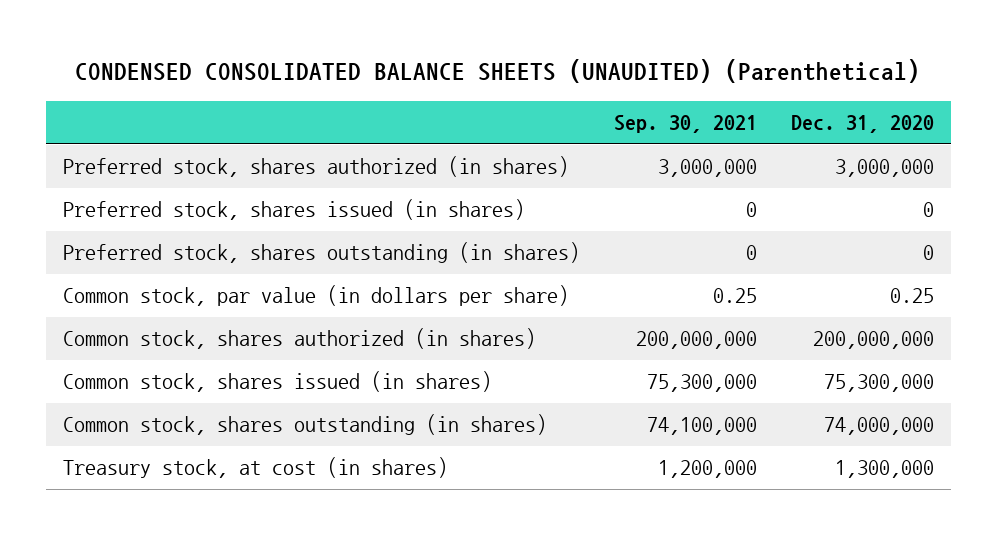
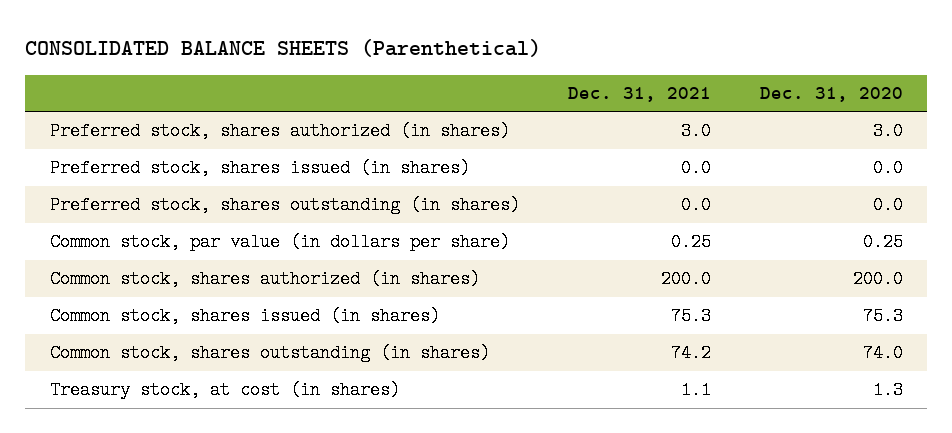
- CONDENSED CONSOLIDATED BALANCE SHEETS (UNAUDITED) (Parenthetical)
+ CONSOLIDATED BALANCE SHEETS (Parenthetical)
- | Sep. 30, 2021 | Dec. 31, 2020
+ | Dec. 31, 2021 | Dec. 31, 2020
- Preferred stock, shares authorized (in shares) | 3,000,000 | 3,000,000
- Preferred stock, shares issued (in shares) | 0 | 0
- Preferred stock, shares outstanding (in shares) | 0 | 0
+ Preferred stock, shares authorized (in shares) | 3.0 | 3.0
+ Preferred stock, shares issued (in shares) | 0.0 | 0.0
+ Preferred stock, shares outstanding (in shares) | 0.0 | 0.0
- Common stock, shares authorized (in shares) | 200,000,000 | 200,000,000
- Common stock, shares issued (in shares) | 75,300,000 | 75,300,000
- Common stock, shares outstanding (in shares) | 74,100,000 | 74,000,000
- Treasury stock, at cost (in shares) | 1,200,000 | 1,300,000
+ Common stock, shares authorized (in shares) | 200.0 | 200.0
+ Common stock, shares issued (in shares) | 75.3 | 75.3
+ Common stock, shares outstanding (in shares) | 74.2 | 74.0
+ Treasury stock, at cost (in shares) | 1.1 | 1.3

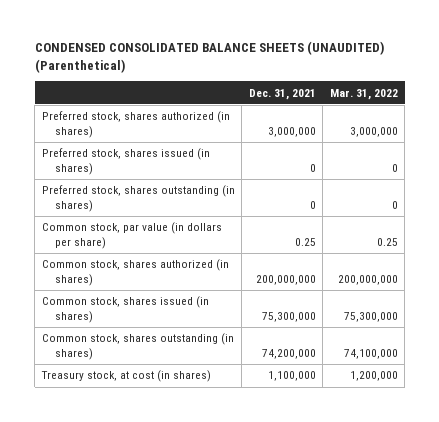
- CONSOLIDATED BALANCE SHEETS (Parenthetical)
+ CONDENSED CONSOLIDATED BALANCE SHEETS (UNAUDITED) (Parenthetical)
- | Dec. 31, 2021 | Dec. 31, 2020
+ | Dec. 31, 2021 | Mar. 31, 2022
- Preferred stock, shares authorized (in shares) | 3.0 | 3.0
- Preferred stock, shares issued (in shares) | 0.0 | 0.0
- Preferred stock, shares outstanding (in shares) | 0.0 | 0.0
+ Preferred stock, shares authorized (in shares) | 3,000,000 | 3,000,000
+ Preferred stock, shares issued (in shares) | 0 | 0
+ Preferred stock, shares outstanding (in shares) | 0 | 0
- Common stock, shares authorized (in shares) | 200.0 | 200.0
- Common stock, shares issued (in shares) | 75.3 | 75.3
- Common stock, shares outstanding (in shares) | 74.2 | 74.0
- Treasury stock, at cost (in shares) | 1.1 | 1.3
+ Common stock, shares authorized (in shares) | 200,000,000 | 200,000,000
+ Common stock, shares issued (in shares) | 75,300,000 | 75,300,000
+ Common stock, shares outstanding (in shares) | 74,200,000 | 74,100,000
+ Treasury stock, at cost (in shares) | 1,100,000 | 1,200,000

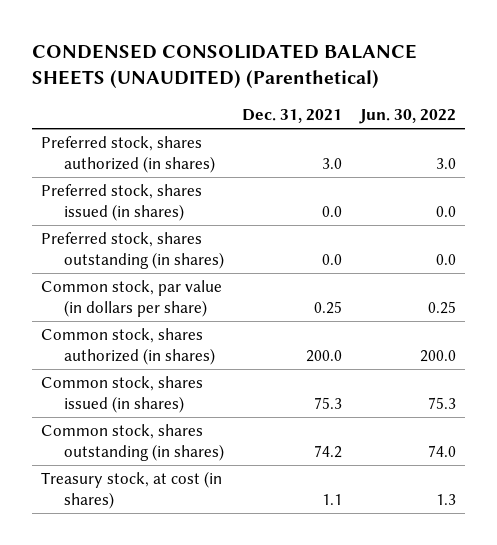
- | Dec. 31, 2021 | Mar. 31, 2022
+ | Dec. 31, 2021 | Jun. 30, 2022
- Preferred stock, shares authorized (in shares) | 3,000,000 | 3,000,000
- Preferred stock, shares issued (in shares) | 0 | 0
- Preferred stock, shares outstanding (in shares) | 0 | 0
+ Preferred stock, shares authorized (in shares) | 3.0 | 3.0
+ Preferred stock, shares issued (in shares) | 0.0 | 0.0
+ Preferred stock, shares outstanding (in shares) | 0.0 | 0.0
- Common stock, shares authorized (in shares) | 200,000,000 | 200,000,000
- Common stock, shares issued (in shares) | 75,300,000 | 75,300,000
- Common stock, shares outstanding (in shares) | 74,200,000 | 74,100,000
- Treasury stock, at cost (in shares) | 1,100,000 | 1,200,000
+ Common stock, shares authorized (in shares) | 200.0 | 200.0
+ Common stock, shares issued (in shares) | 75.3 | 75.3
+ Common stock, shares outstanding (in shares) | 74.2 | 74.0
+ Treasury stock, at cost (in shares) | 1.1 | 1.3

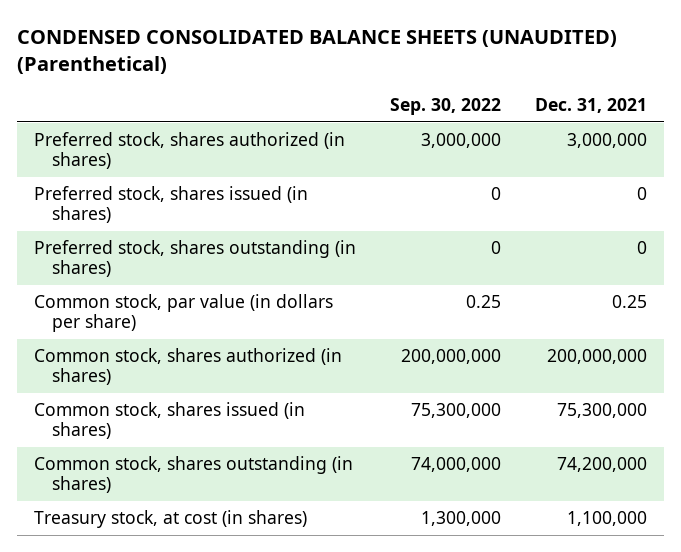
- | Dec. 31, 2021 | Jun. 30, 2022
+ | Sep. 30, 2022 | Dec. 31, 2021
- Preferred stock, shares authorized (in shares) | 3.0 | 3.0
- Preferred stock, shares issued (in shares) | 0.0 | 0.0
- Preferred stock, shares outstanding (in shares) | 0.0 | 0.0
+ Preferred stock, shares authorized (in shares) | 3,000,000 | 3,000,000
+ Preferred stock, shares issued (in shares) | 0 | 0
+ Preferred stock, shares outstanding (in shares) | 0 | 0
- Common stock, shares authorized (in shares) | 200.0 | 200.0
- Common stock, shares issued (in shares) | 75.3 | 75.3
- Common stock, shares outstanding (in shares) | 74.2 | 74.0
- Treasury stock, at cost (in shares) | 1.1 | 1.3
+ Common stock, shares authorized (in shares) | 200,000,000 | 200,000,000
+ Common stock, shares issued (in shares) | 75,300,000 | 75,300,000
+ Common stock, shares outstanding (in shares) | 74,000,000 | 74,200,000
+ Treasury stock, at cost (in shares) | 1,300,000 | 1,100,000

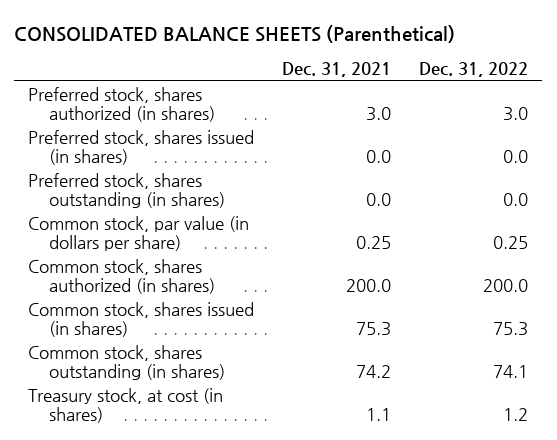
- CONDENSED CONSOLIDATED BALANCE SHEETS (UNAUDITED) (Parenthetical)
+ CONSOLIDATED BALANCE SHEETS (Parenthetical)
- | Sep. 30, 2022 | Dec. 31, 2021
+ | Dec. 31, 2021 | Dec. 31, 2022
- Preferred stock, shares authorized (in shares) | 3,000,000 | 3,000,000
- Preferred stock, shares issued (in shares) | 0 | 0
- Preferred stock, shares outstanding (in shares) | 0 | 0
+ Preferred stock, shares authorized (in shares) | 3.0 | 3.0
+ Preferred stock, shares issued (in shares) | 0.0 | 0.0
+ Preferred stock, shares outstanding (in shares) | 0.0 | 0.0
- Common stock, shares authorized (in shares) | 200,000,000 | 200,000,000
- Common stock, shares issued (in shares) | 75,300,000 | 75,300,000
- Common stock, shares outstanding (in shares) | 74,000,000 | 74,200,000
- Treasury stock, at cost (in shares) | 1,300,000 | 1,100,000
+ Common stock, shares authorized (in shares) | 200.0 | 200.0
+ Common stock, shares issued (in shares) | 75.3 | 75.3
+ Common stock, shares outstanding (in shares) | 74.2 | 74.1
+ Treasury stock, at cost (in shares) | 1.1 | 1.2

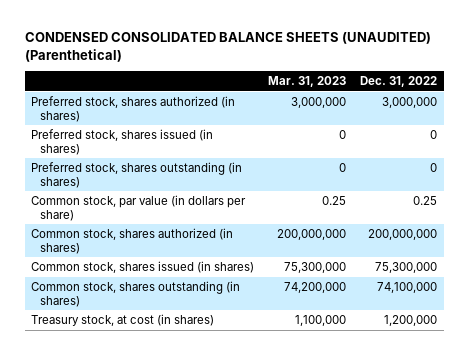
- CONSOLIDATED BALANCE SHEETS (Parenthetical)
+ CONDENSED CONSOLIDATED BALANCE SHEETS (UNAUDITED) (Parenthetical)
- | Dec. 31, 2021 | Dec. 31, 2022
+ | Mar. 31, 2023 | Dec. 31, 2022
- Preferred stock, shares authorized (in shares) | 3.0 | 3.0
- Preferred stock, shares issued (in shares) | 0.0 | 0.0
- Preferred stock, shares outstanding (in shares) | 0.0 | 0.0
+ Preferred stock, shares authorized (in shares) | 3,000,000 | 3,000,000
+ Preferred stock, shares issued (in shares) | 0 | 0
+ Preferred stock, shares outstanding (in shares) | 0 | 0
- Common stock, shares authorized (in shares) | 200.0 | 200.0
- Common stock, shares issued (in shares) | 75.3 | 75.3
- Common stock, shares outstanding (in shares) | 74.2 | 74.1
- Treasury stock, at cost (in shares) | 1.1 | 1.2
+ Common stock, shares authorized (in shares) | 200,000,000 | 200,000,000
+ Common stock, shares issued (in shares) | 75,300,000 | 75,300,000
+ Common stock, shares outstanding (in shares) | 74,200,000 | 74,100,000
+ Treasury stock, at cost (in shares) | 1,100,000 | 1,200,000

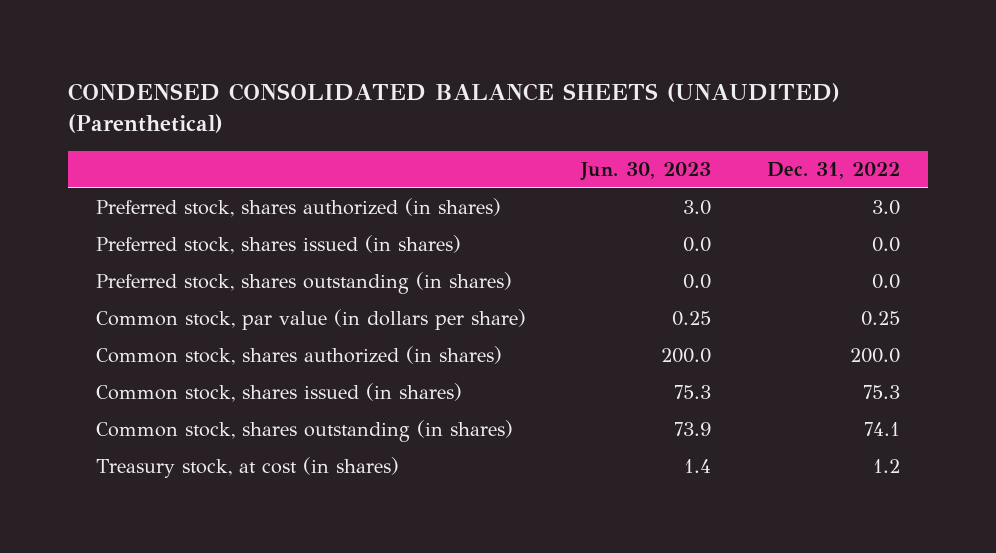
- | Mar. 31, 2023 | Dec. 31, 2022
+ | Jun. 30, 2023 | Dec. 31, 2022
- Preferred stock, shares authorized (in shares) | 3,000,000 | 3,000,000
- Preferred stock, shares issued (in shares) | 0 | 0
- Preferred stock, shares outstanding (in shares) | 0 | 0
+ Preferred stock, shares authorized (in shares) | 3.0 | 3.0
+ Preferred stock, shares issued (in shares) | 0.0 | 0.0
+ Preferred stock, shares outstanding (in shares) | 0.0 | 0.0
- Common stock, shares authorized (in shares) | 200,000,000 | 200,000,000
- Common stock, shares issued (in shares) | 75,300,000 | 75,300,000
- Common stock, shares outstanding (in shares) | 74,200,000 | 74,100,000
- Treasury stock, at cost (in shares) | 1,100,000 | 1,200,000
+ Common stock, shares authorized (in shares) | 200.0 | 200.0
+ Common stock, shares issued (in shares) | 75.3 | 75.3
+ Common stock, shares outstanding (in shares) | 73.9 | 74.1
+ Treasury stock, at cost (in shares) | 1.4 | 1.2

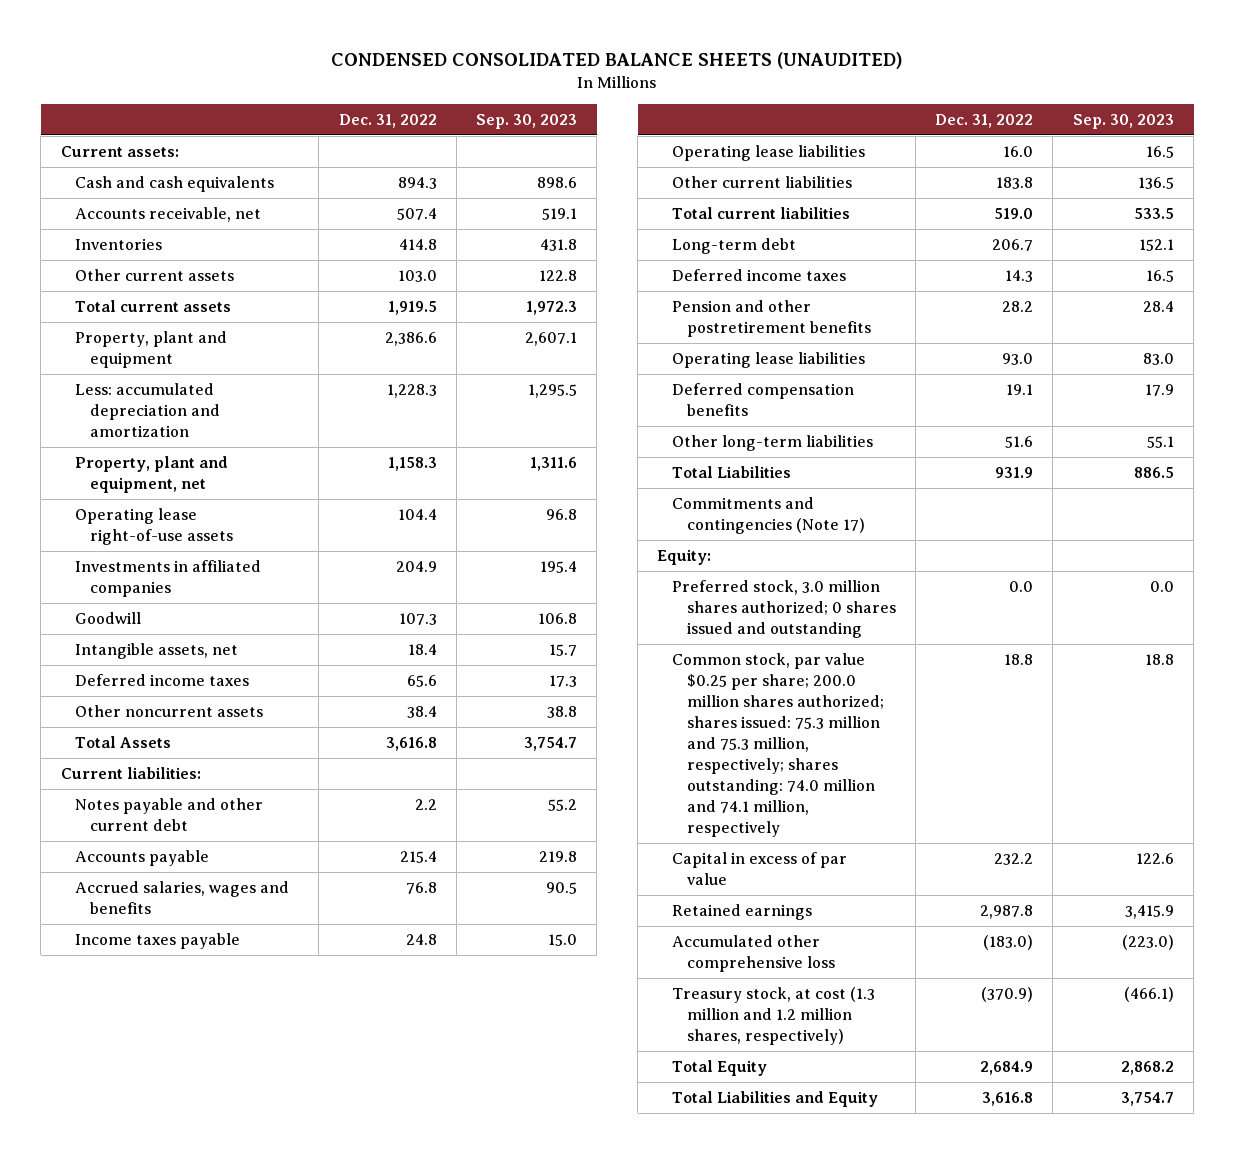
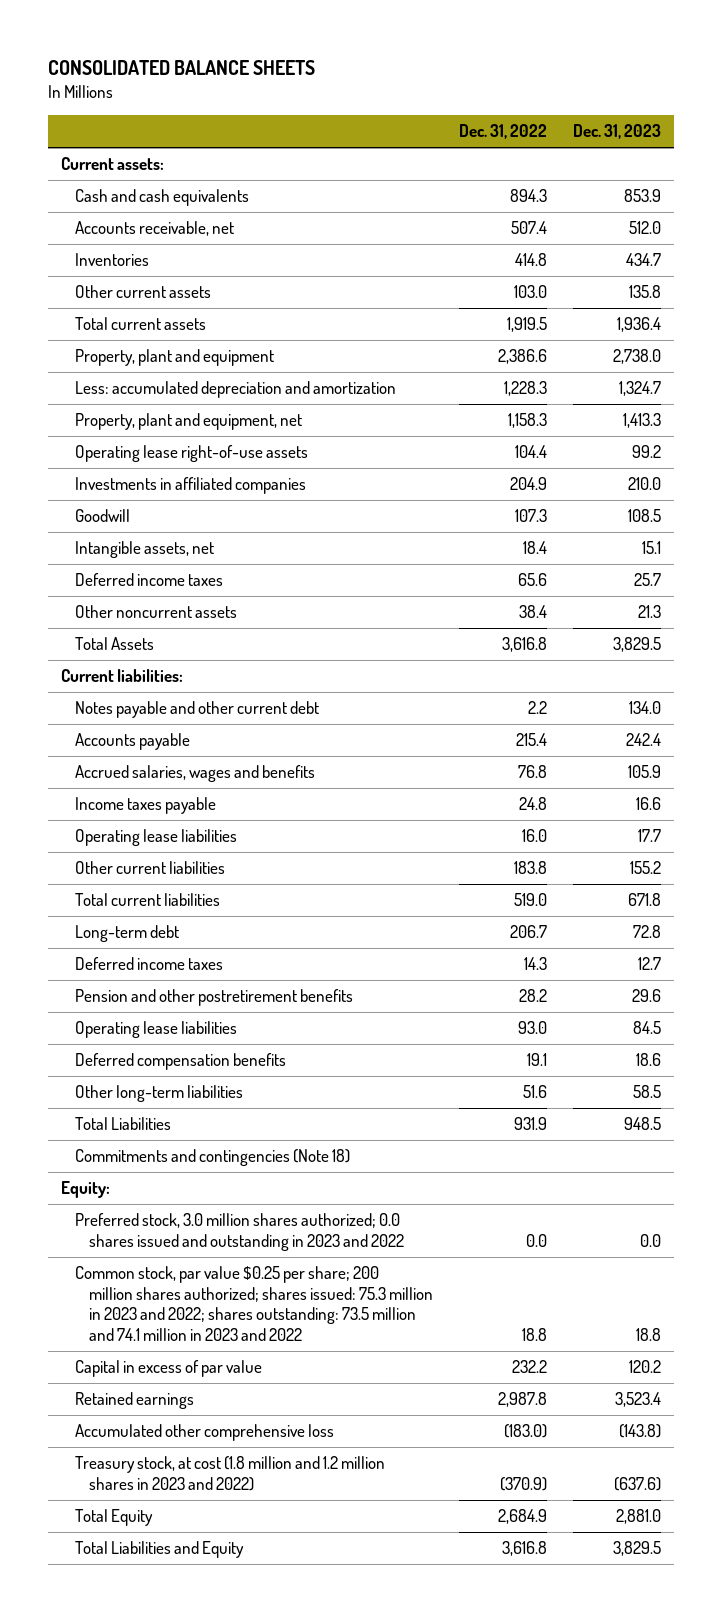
- CONDENSED CONSOLIDATED BALANCE SHEETS (UNAUDITED)
+ CONSOLIDATED BALANCE SHEETS
- | Dec. 31, 2022 | Sep. 30, 2023
+ | Dec. 31, 2022 | Dec. 31, 2023
- Commitments and contingencies (Note 17)
+ Commitments and contingencies (Note 18)
- Preferred stock, 3.0 million shares authorized; 0 shares issued and outstanding | 0.0 | 0.0
- Common stock, par value $0.25 per share; 200.0 million shares authorized; shares issued: 75.3 million and 75.3 million, respectively; shares outstanding: 74.0 million and 74.1 million, respectively | 18.8 | 18.8
+ Preferred stock, 3.0 million shares authorized; 0.0 shares issued and outstanding in 2023 and 2022 | 0.0 | 0.0
+ Common stock, par value $0.25 per share; 200 million shares authorized; shares issued: 75.3 million in 2023 and 2022; shares outstanding: 73.5 million and 74.1 million in 2023 and 2022 | 18.8 | 18.8
- Treasury stock, at cost (1.3 million and 1.2 million shares, respectively) | (370.9) | (466.1)
+ Treasury stock, at cost (1.8 million and 1.2 million shares in 2023 and 2022) | (370.9) | (637.6)

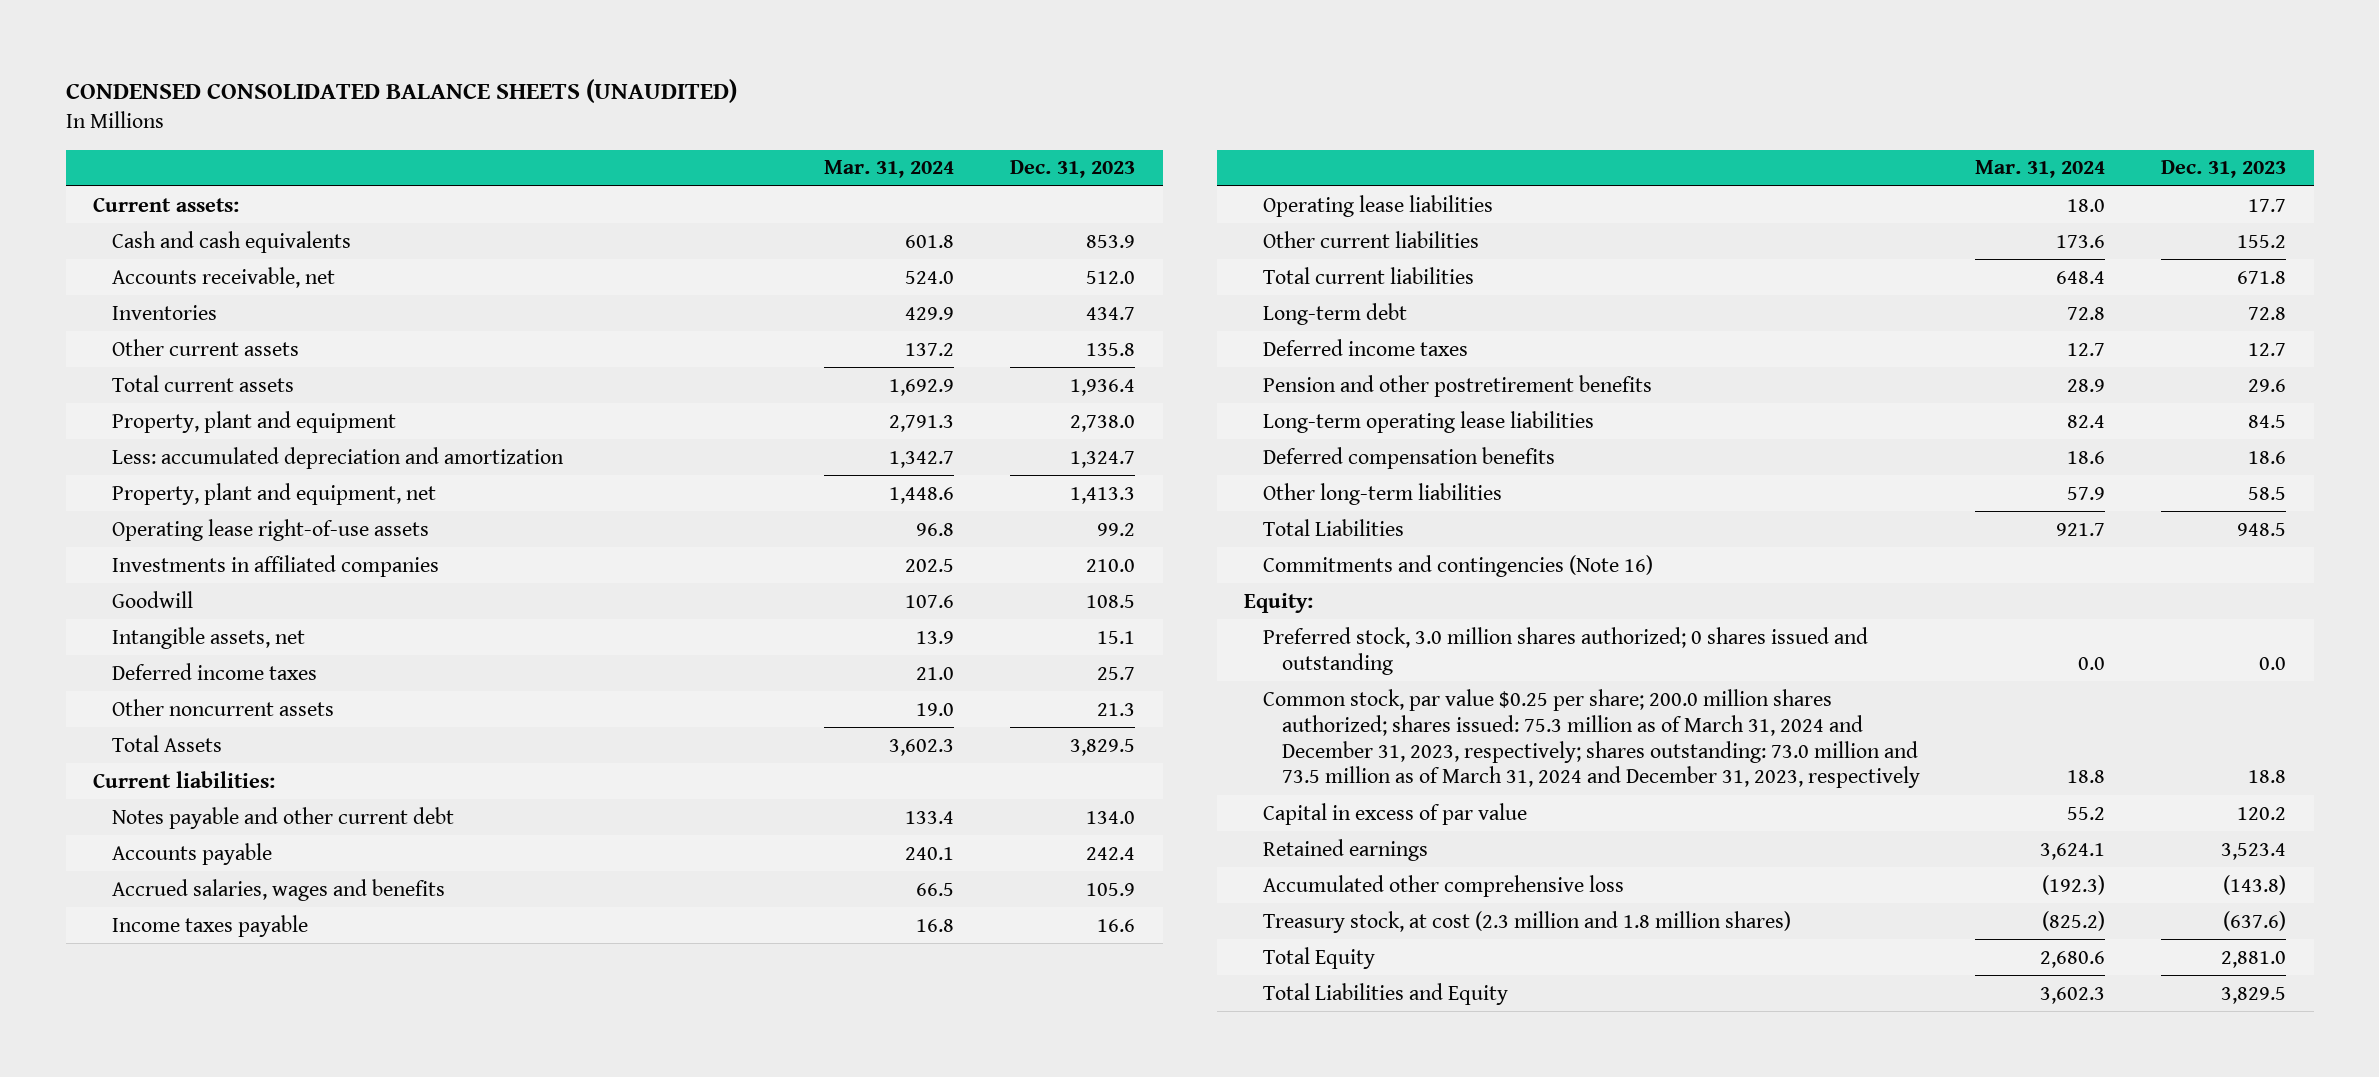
- CONSOLIDATED BALANCE SHEETS
+ CONDENSED CONSOLIDATED BALANCE SHEETS (UNAUDITED)
- | Dec. 31, 2022 | Dec. 31, 2023
+ | Mar. 31, 2024 | Dec. 31, 2023
- Operating lease liabilities | 93.0 | 84.5
+ Long-term operating lease liabilities | 82.4 | 84.5
- Commitments and contingencies (Note 18)
+ Commitments and contingencies (Note 16)
- Preferred stock, 3.0 million shares authorized; 0.0 shares issued and outstanding in 2023 and 2022 | 0.0 | 0.0
- Common stock, par value $0.25 per share; 200 million shares authorized; shares issued: 75.3 million in 2023 and 2022; shares outstanding: 73.5 million and 74.1 million in 2023 and 2022 | 18.8 | 18.8
+ Preferred stock, 3.0 million shares authorized; 0 shares issued and outstanding | 0.0 | 0.0
+ Common stock, par value $0.25 per share; 200.0 million shares authorized; shares issued: 75.3 million as of March 31, 2024 and December 31, 2023, respectively; shares outstanding: 73.0 million and 73.5 million as of March 31, 2024 and December 31, 2023, respectively | 18.8 | 18.8
- Treasury stock, at cost (1.8 million and 1.2 million shares in 2023 and 2022) | (370.9) | (637.6)
+ Treasury stock, at cost (2.3 million and 1.8 million shares) | (825.2) | (637.6)

